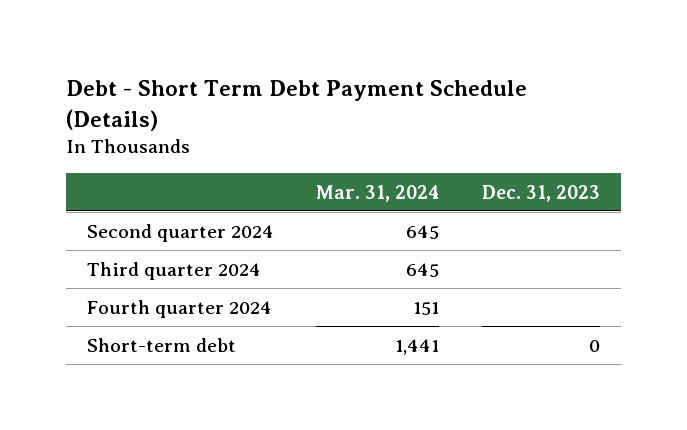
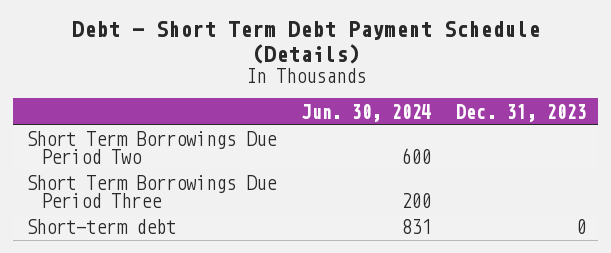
- | Mar. 31, 2024 | Dec. 31, 2023
+ | Jun. 30, 2024 | Dec. 31, 2023
- Second quarter 2024 | 645 |
- Third quarter 2024 | 645 |
- Fourth quarter 2024 | 151 |
+ Short Term Borrowings Due Period Two | 600 |
+ Short Term Borrowings Due Period Three | 200 |

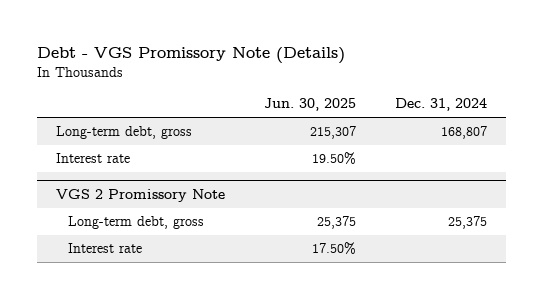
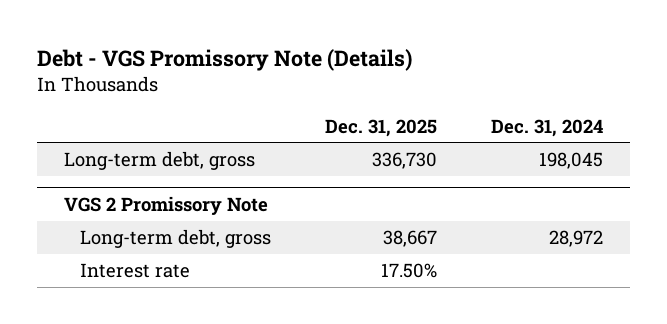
- | Jun. 30, 2025 | Dec. 31, 2024
+ | Dec. 31, 2025 | Dec. 31, 2024
- Long-term debt, gross | 215,307 | 168,807
- Interest rate | 19.50% |
+ Long-term debt, gross | 336,730 | 198,045
@ VGS 2 Promissory Note
- Long-term debt, gross | 25,375 | 25,375
+ Long-term debt, gross | 38,667 | 28,972

